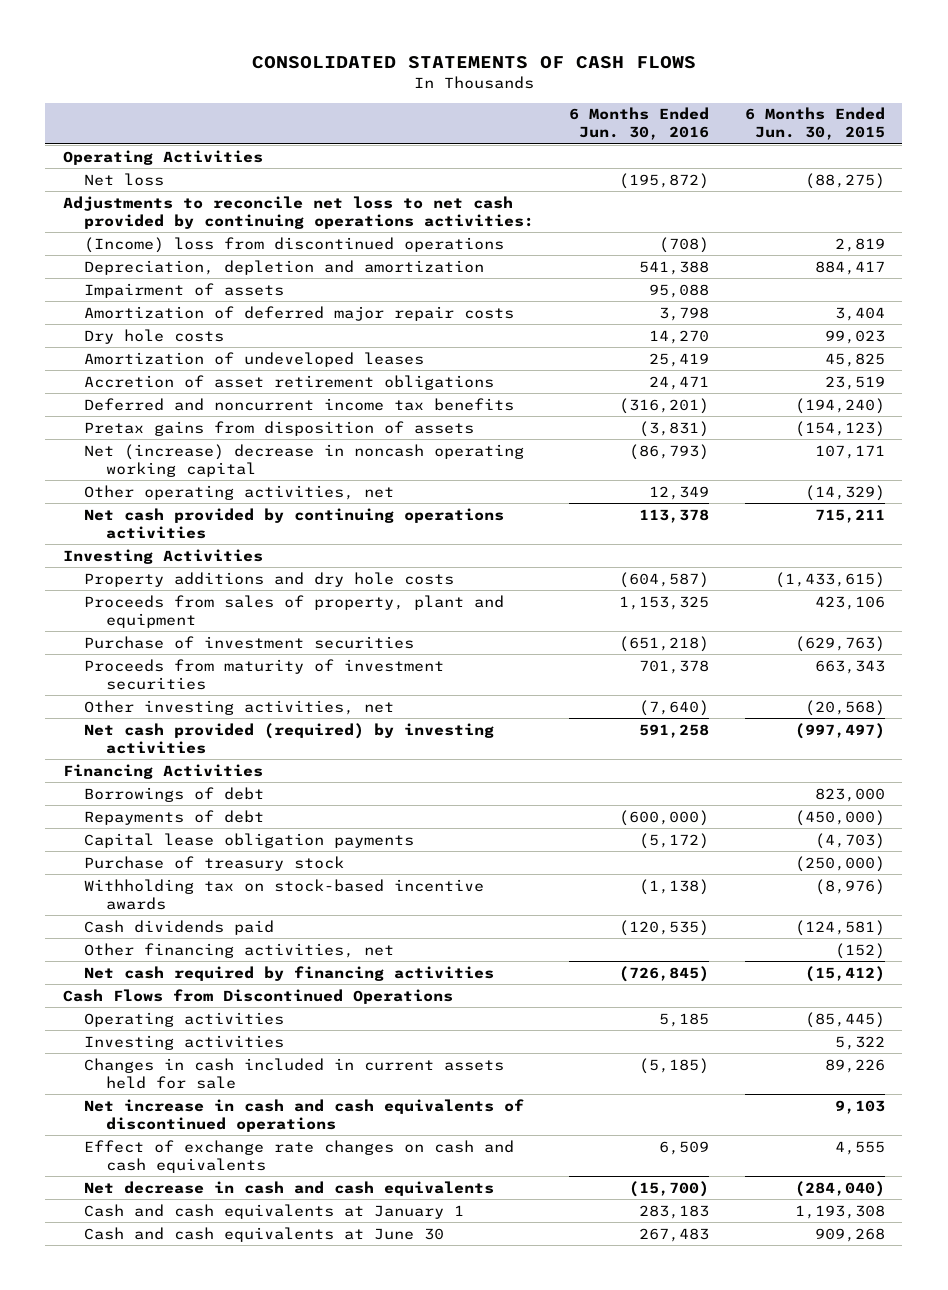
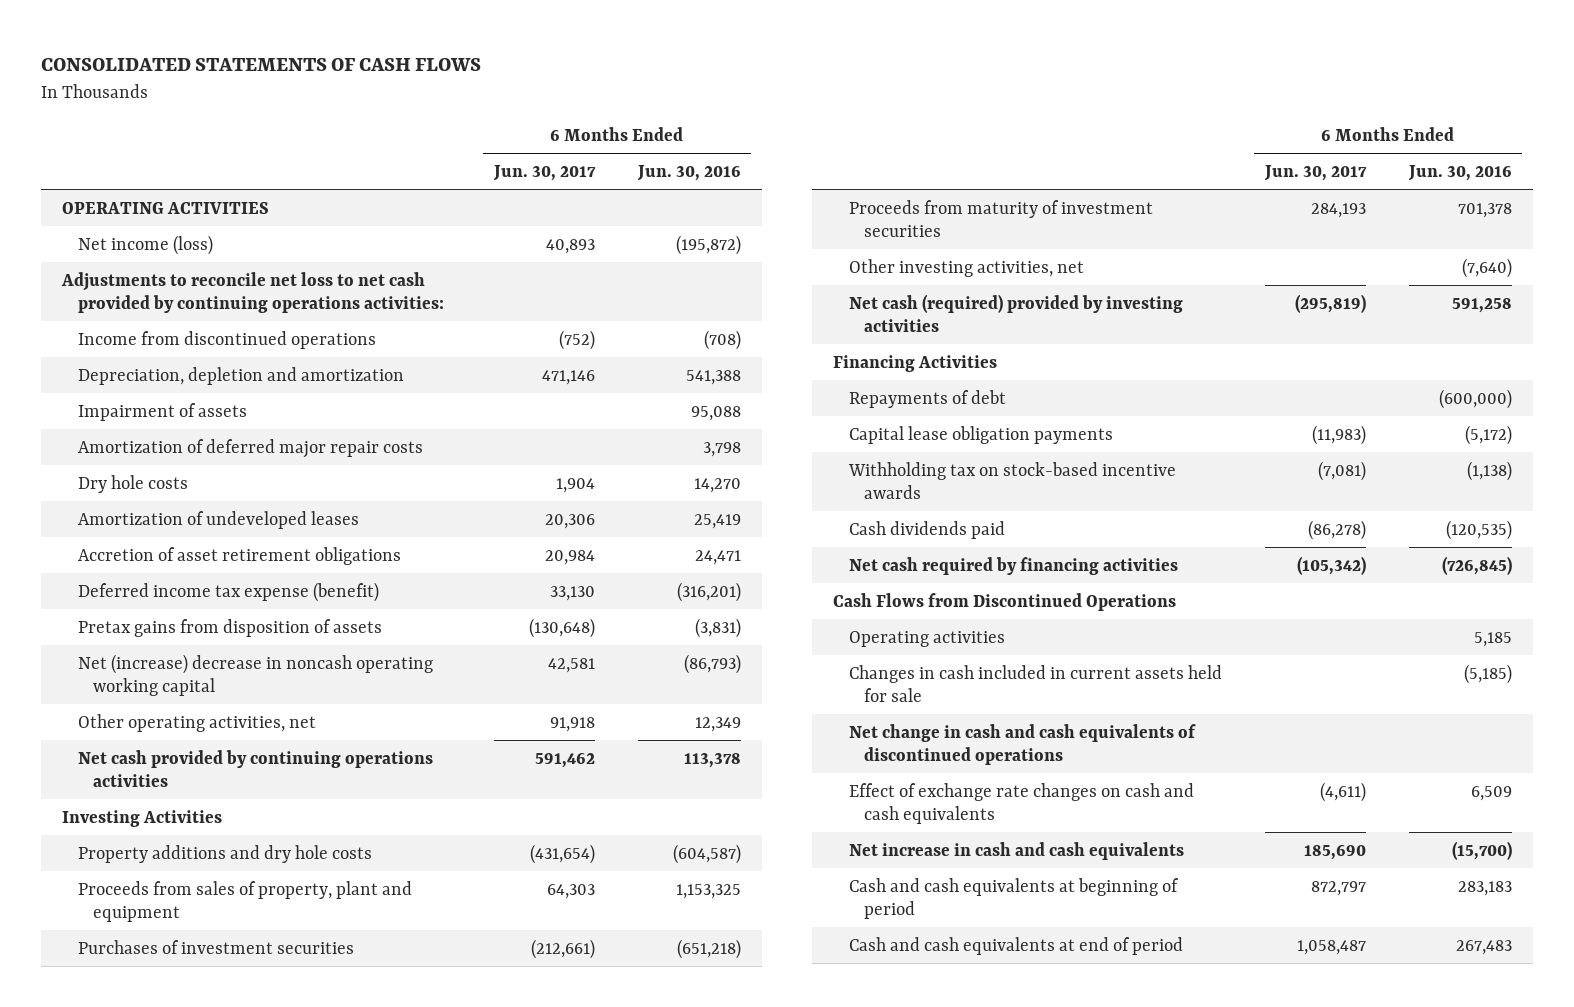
- | 6 Months Ended Jun. 30, 2016 | 6 Months Ended Jun. 30, 2015
+ | 6 Months Ended Jun. 30, 2017 | 6 Months Ended Jun. 30, 2016
- Operating Activities
- Net loss | (195,872) | (88,275)
+ OPERATING ACTIVITIES
+ Net income (loss) | 40,893 | (195,872)
- (Income) loss from discontinued operations | (708) | 2,819
+ Income from discontinued operations | (752) | (708)
- Deferred and noncurrent income tax benefits | (316,201) | (194,240)
+ Deferred income tax expense (benefit) | 33,130 | (316,201)
- Purchase of investment securities | (651,218) | (629,763)
+ Purchases of investment securities | (212,661) | (651,218)
- Net cash provided (required) by investing activities | 591,258 | (997,497)
+ Net cash (required) provided by investing activities | (295,819) | 591,258
- Borrowings of debt | | 823,000
- Purchase of treasury stock | | (250,000)
- Other financing activities, net | | (152)
- Investing activities | | 5,322
- Net increase in cash and cash equivalents of discontinued operations | | 9,103
+ Net change in cash and cash equivalents of discontinued operations
- Net decrease in cash and cash equivalents | (15,700) | (284,040)
- Cash and cash equivalents at January 1 | 283,183 | 1,193,308
- Cash and cash equivalents at June 30 | 267,483 | 909,268
+ Net increase in cash and cash equivalents | 185,690 | (15,700)
+ Cash and cash equivalents at beginning of period | 872,797 | 283,183
+ Cash and cash equivalents at end of period | 1,058,487 | 267,483

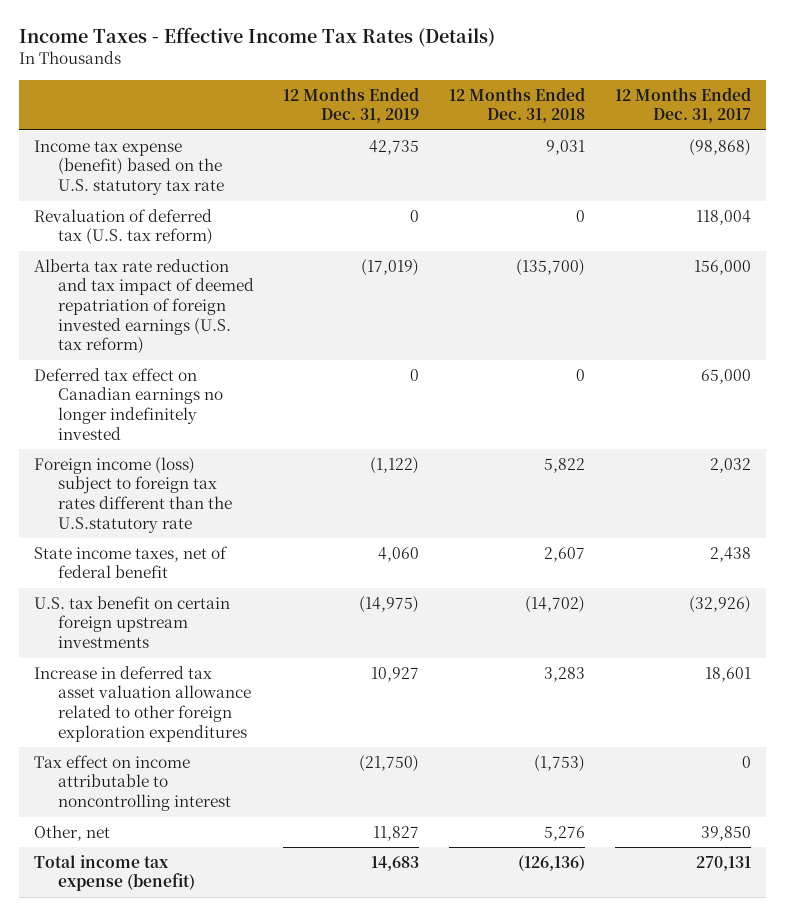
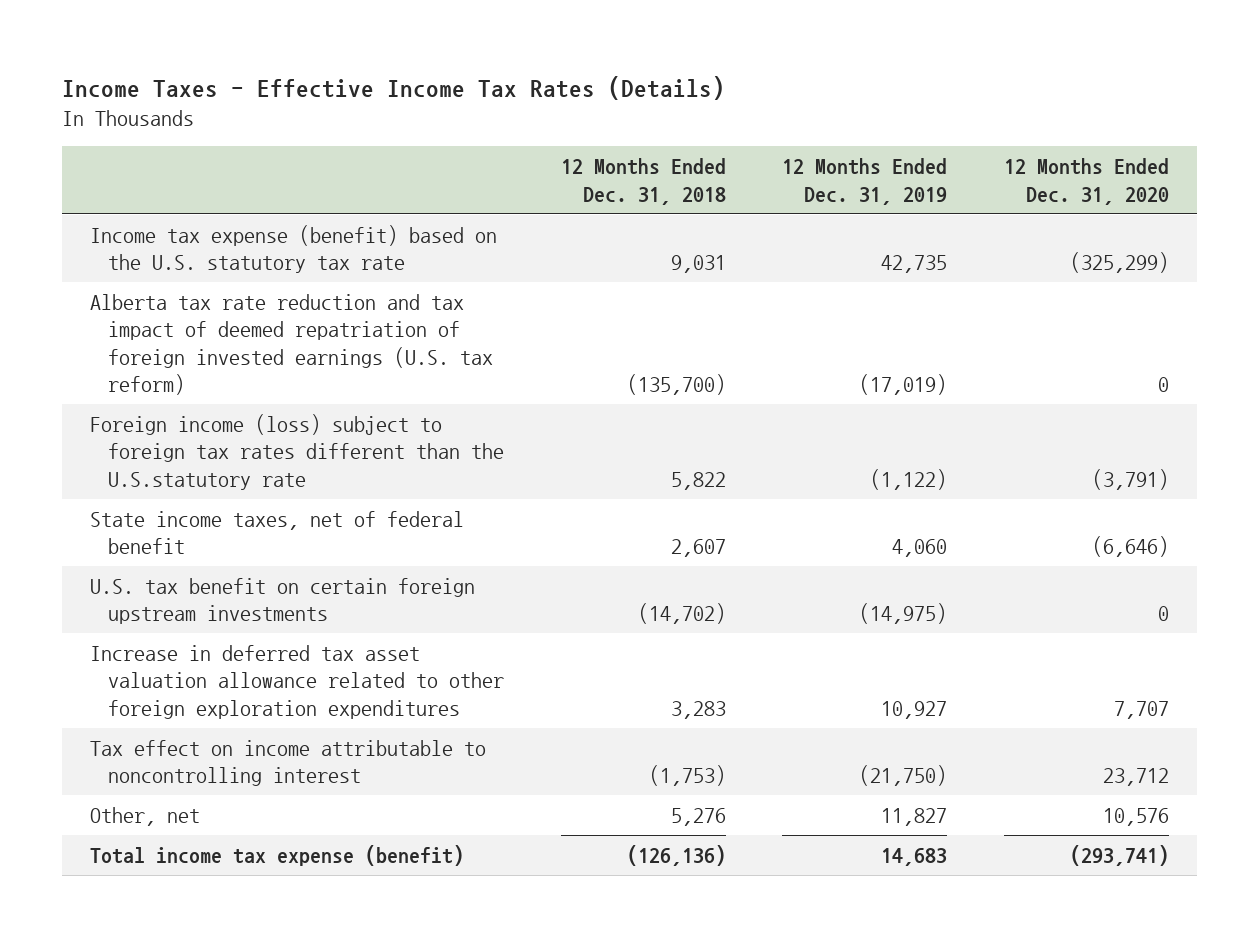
- | 12 Months Ended Dec. 31, 2019 | 12 Months Ended Dec. 31, 2018 | 12 Months Ended Dec. 31, 2017
+ | 12 Months Ended Dec. 31, 2018 | 12 Months Ended Dec. 31, 2019 | 12 Months Ended Dec. 31, 2020
- Revaluation of deferred tax (U.S. tax reform) | 0 | 0 | 118,004
- Deferred tax effect on Canadian earnings no longer indefinitely invested | 0 | 0 | 65,000

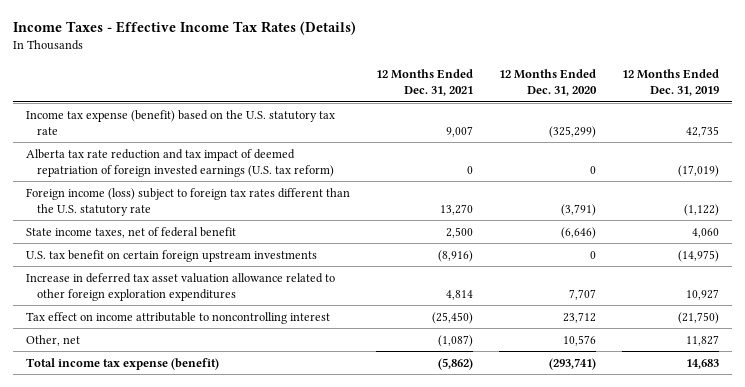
- | 12 Months Ended Dec. 31, 2018 | 12 Months Ended Dec. 31, 2019 | 12 Months Ended Dec. 31, 2020
+ | 12 Months Ended Dec. 31, 2021 | 12 Months Ended Dec. 31, 2020 | 12 Months Ended Dec. 31, 2019
- Foreign income (loss) subject to foreign tax rates different than the U.S.statutory rate | 5,822 | (1,122) | (3,791)
+ Foreign income (loss) subject to foreign tax rates different than the U.S. statutory rate | 13,270 | (3,791) | (1,122)

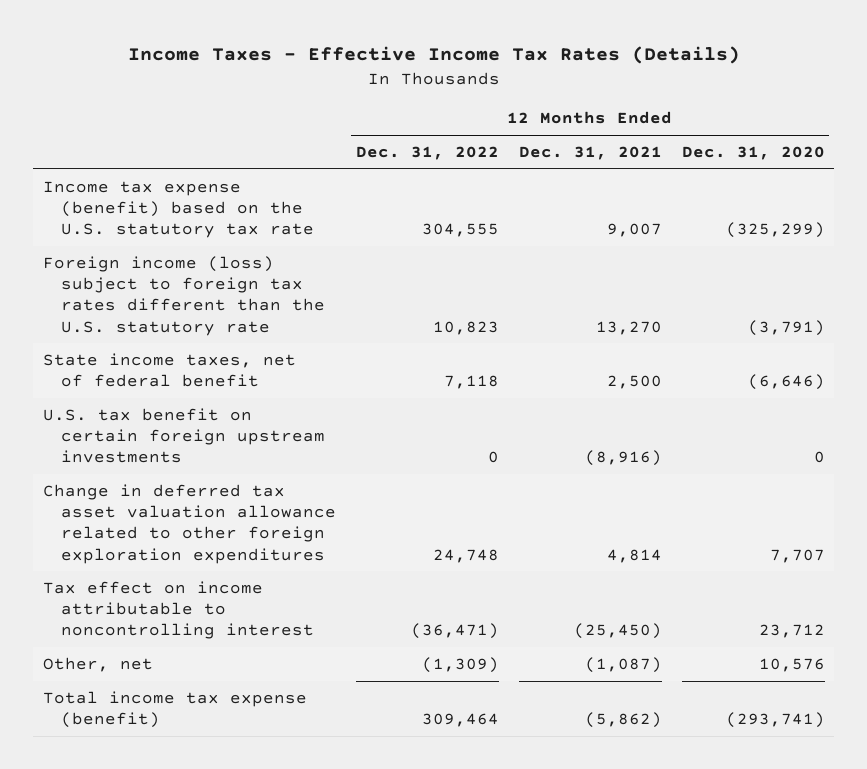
- | 12 Months Ended Dec. 31, 2021 | 12 Months Ended Dec. 31, 2020 | 12 Months Ended Dec. 31, 2019
+ | 12 Months Ended Dec. 31, 2022 | 12 Months Ended Dec. 31, 2021 | 12 Months Ended Dec. 31, 2020
- Alberta tax rate reduction and tax impact of deemed repatriation of foreign invested earnings (U.S. tax reform) | 0 | 0 | (17,019)
- Increase in deferred tax asset valuation allowance related to other foreign exploration expenditures | 4,814 | 7,707 | 10,927
+ Change in deferred tax asset valuation allowance related to other foreign exploration expenditures | 24,748 | 4,814 | 7,707

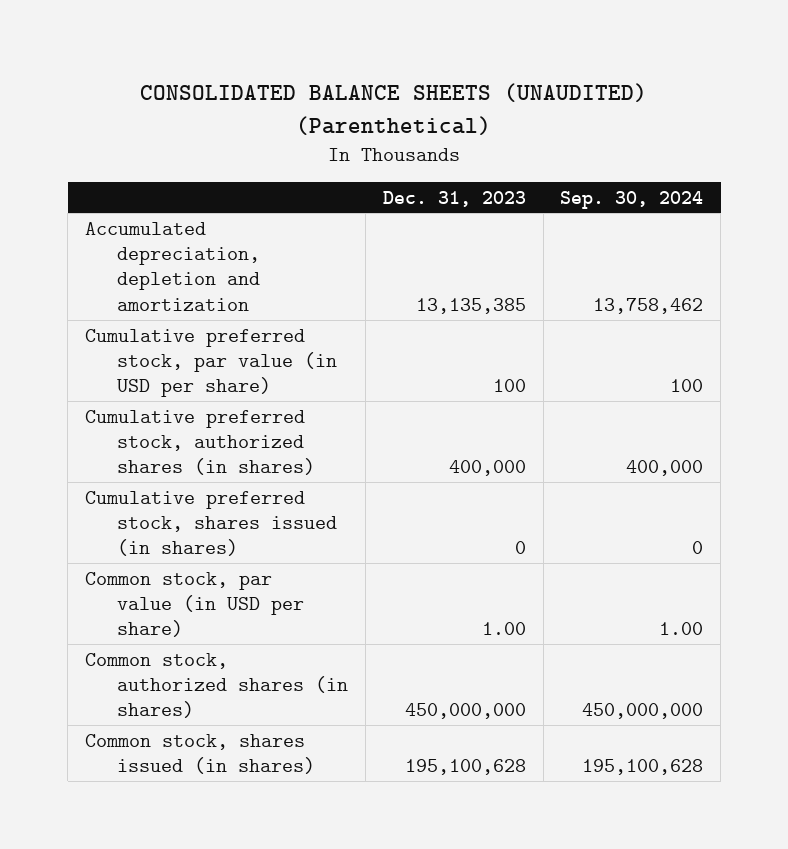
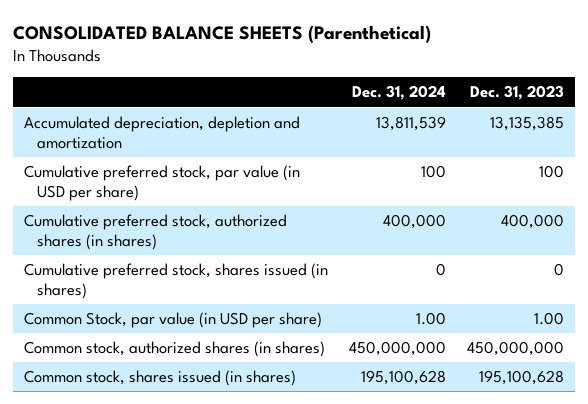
- CONSOLIDATED BALANCE SHEETS (UNAUDITED) (Parenthetical)
+ CONSOLIDATED BALANCE SHEETS (Parenthetical)
- | Dec. 31, 2023 | Sep. 30, 2024
+ | Dec. 31, 2024 | Dec. 31, 2023
- Common stock, par value (in USD per share) | 1.00 | 1.00
+ Common Stock, par value (in USD per share) | 1.00 | 1.00

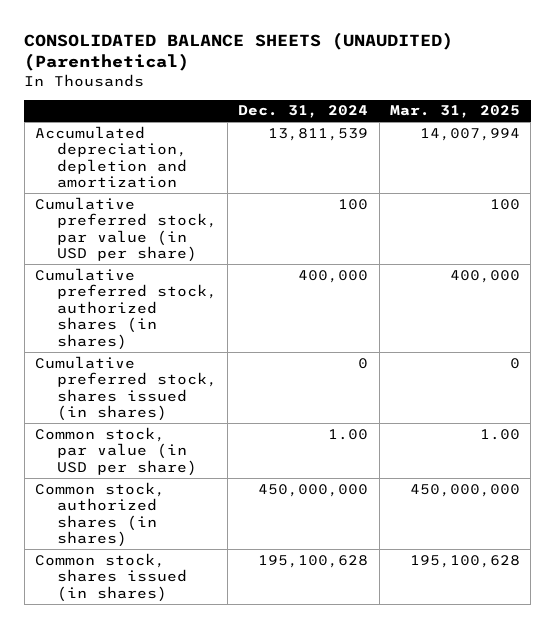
- CONSOLIDATED BALANCE SHEETS (Parenthetical)
+ CONSOLIDATED BALANCE SHEETS (UNAUDITED) (Parenthetical)
- | Dec. 31, 2024 | Dec. 31, 2023
+ | Dec. 31, 2024 | Mar. 31, 2025
- Common Stock, par value (in USD per share) | 1.00 | 1.00
+ Common stock, par value (in USD per share) | 1.00 | 1.00

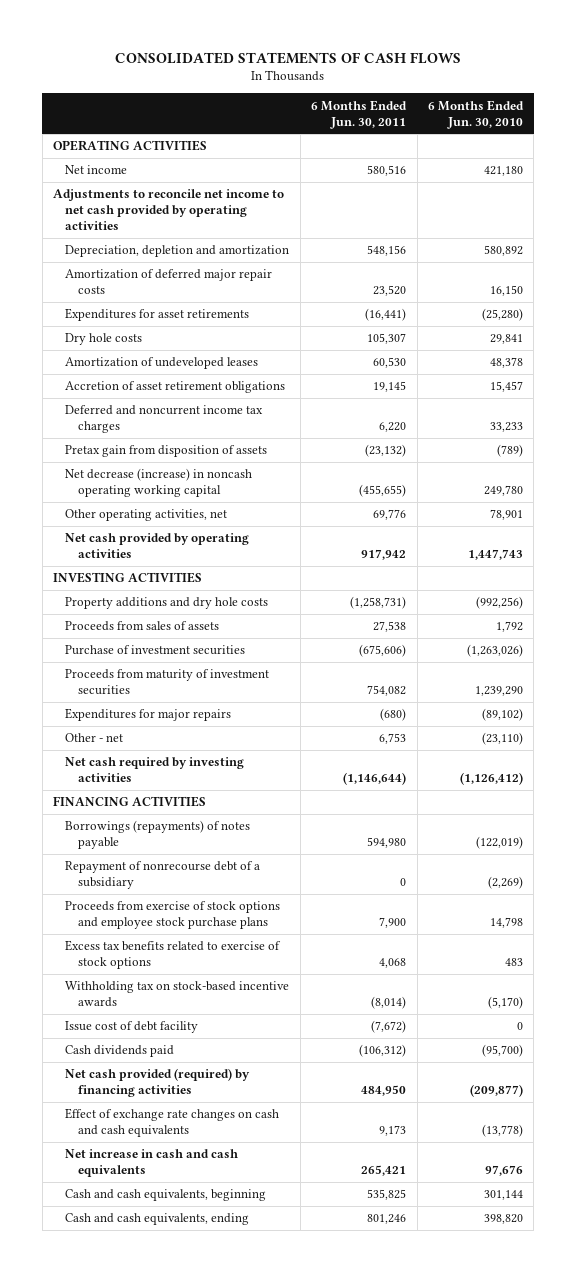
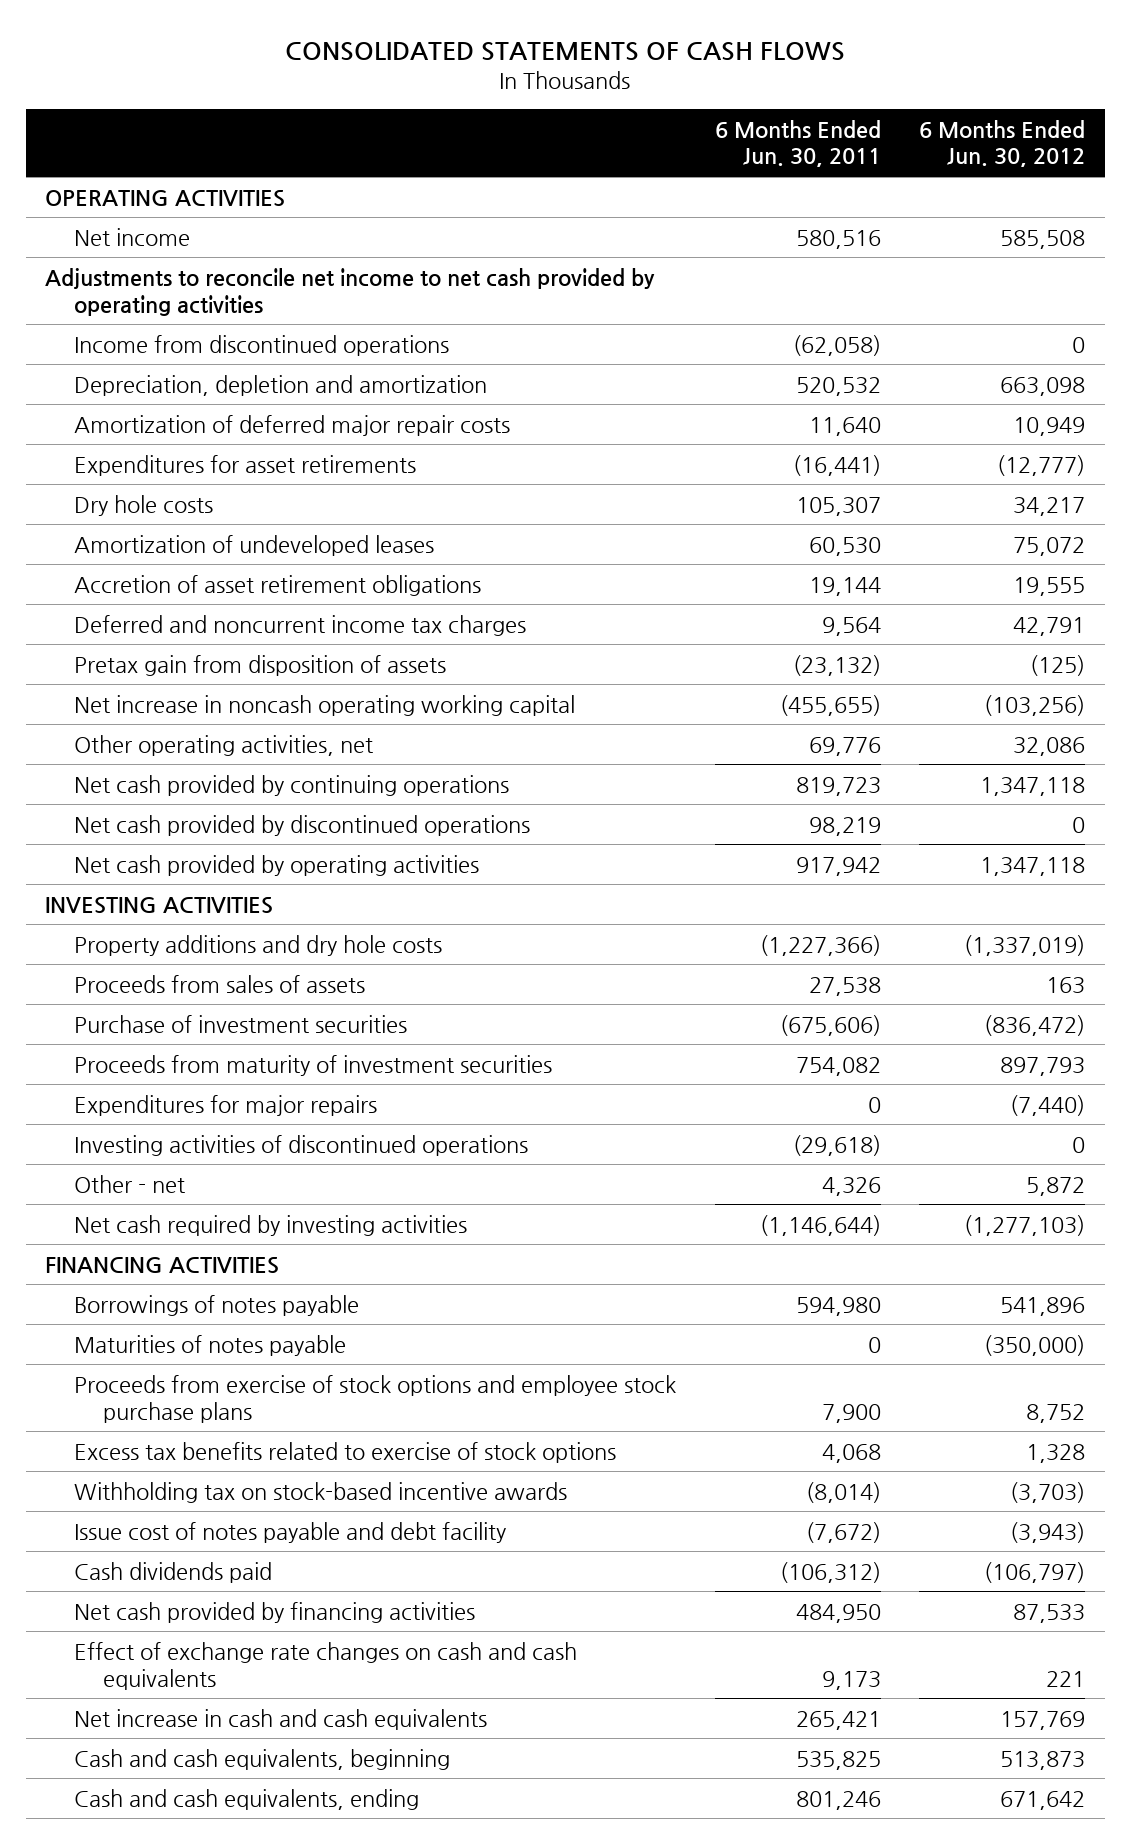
- | 6 Months Ended Jun. 30, 2011 | 6 Months Ended Jun. 30, 2010
+ | 6 Months Ended Jun. 30, 2011 | 6 Months Ended Jun. 30, 2012
- Depreciation, depletion and amortization | 548,156 | 580,892
- Amortization of deferred major repair costs | 23,520 | 16,150
+ Income from discontinued operations | (62,058) | 0
+ Depreciation, depletion and amortization | 520,532 | 663,098
+ Amortization of deferred major repair costs | 11,640 | 10,949
- Accretion of asset retirement obligations | 19,145 | 15,457
- Deferred and noncurrent income tax charges | 6,220 | 33,233
+ Accretion of asset retirement obligations | 19,144 | 19,555
+ Deferred and noncurrent income tax charges | 9,564 | 42,791
- Net decrease (increase) in noncash operating working capital | (455,655) | 249,780
+ Net increase in noncash operating working capital | (455,655) | (103,256)
+ Net cash provided by continuing operations | 819,723 | 1,347,118
+ Net cash provided by discontinued operations | 98,219 | 0
- Property additions and dry hole costs | (1,258,731) | (992,256)
+ Property additions and dry hole costs | (1,227,366) | (1,337,019)
- Expenditures for major repairs | (680) | (89,102)
- Other - net | 6,753 | (23,110)
+ Expenditures for major repairs | 0 | (7,440)
+ Investing activities of discontinued operations | (29,618) | 0
+ Other - net | 4,326 | 5,872
- Borrowings (repayments) of notes payable | 594,980 | (122,019)
- Repayment of nonrecourse debt of a subsidiary | 0 | (2,269)
+ Borrowings of notes payable | 594,980 | 541,896
+ Maturities of notes payable | 0 | (350,000)
- Issue cost of debt facility | (7,672) | 0
+ Issue cost of notes payable and debt facility | (7,672) | (3,943)
- Net cash provided (required) by financing activities | 484,950 | (209,877)
+ Net cash provided by financing activities | 484,950 | 87,533

